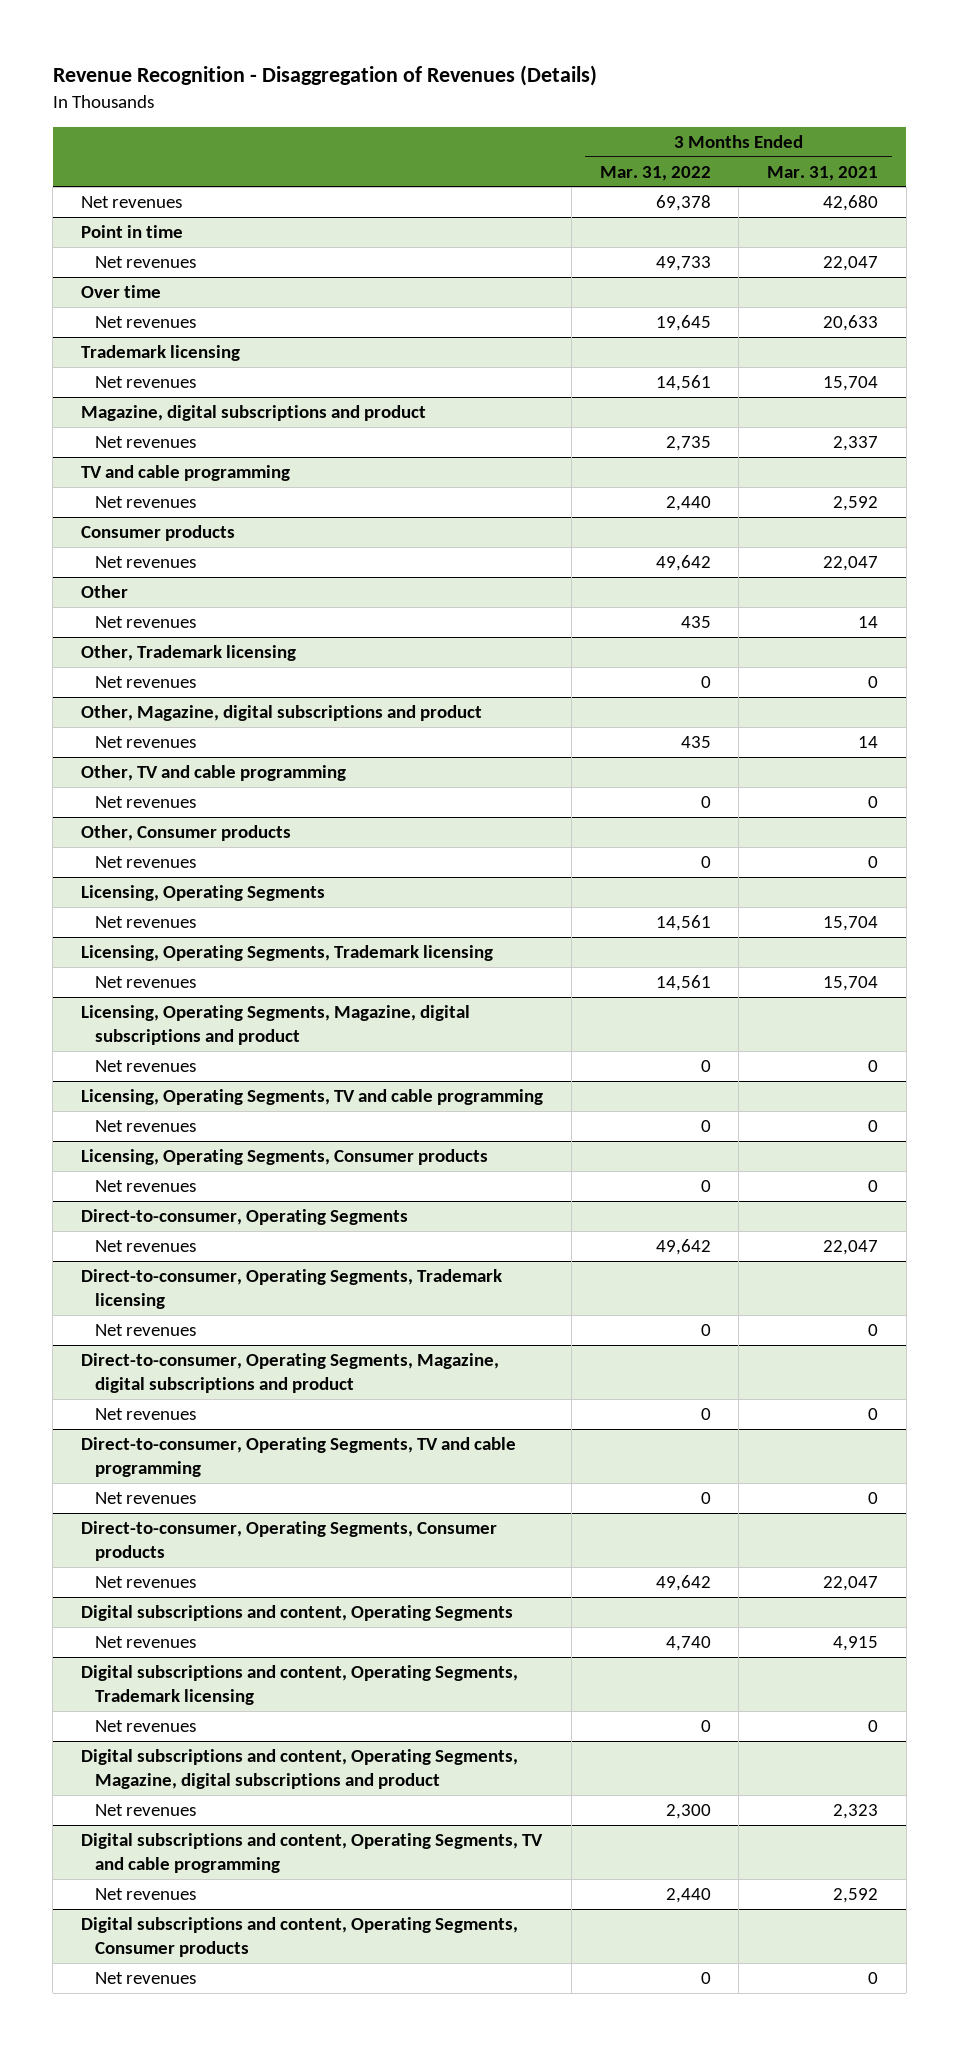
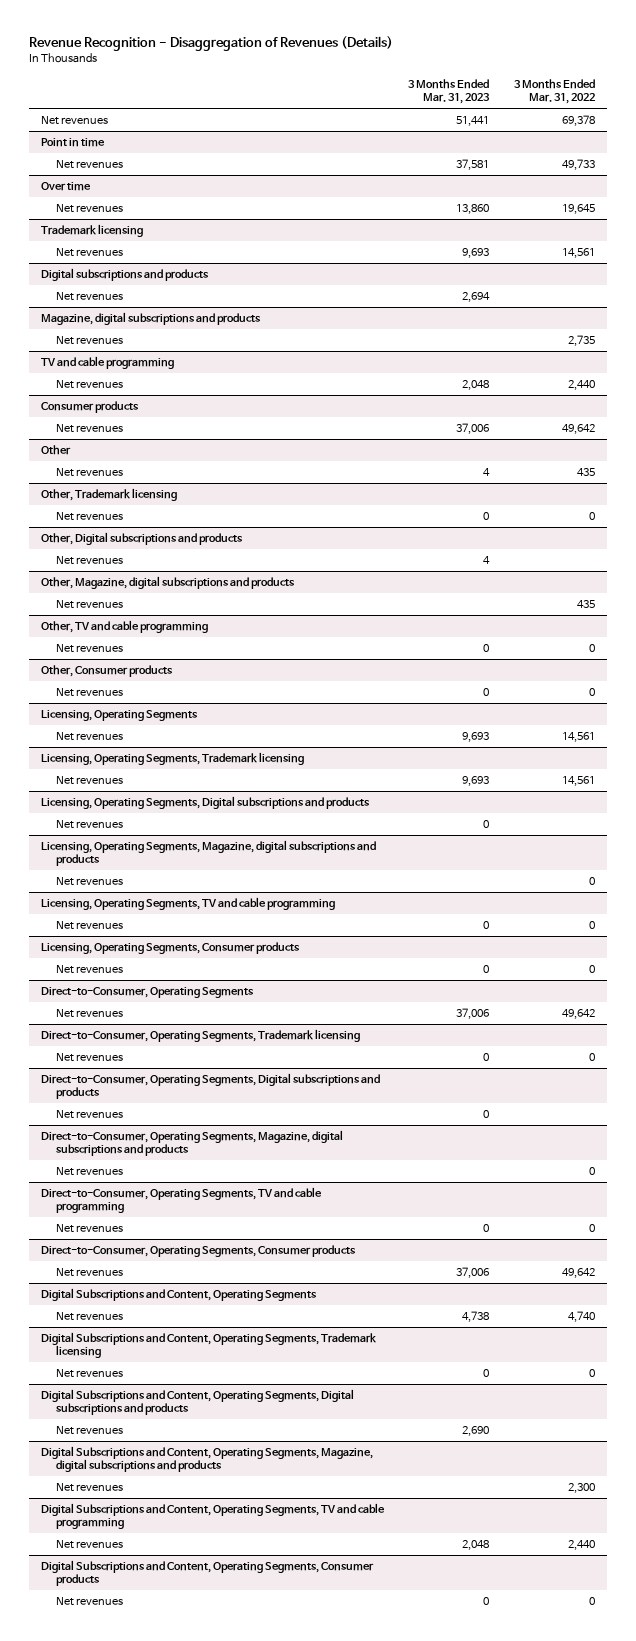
- | 3 Months Ended Mar. 31, 2022 | 3 Months Ended Mar. 31, 2021
+ | 3 Months Ended Mar. 31, 2023 | 3 Months Ended Mar. 31, 2022
- Magazine, digital subscriptions and product
+ Digital subscriptions and products
+ Net revenues | 2,694 |
+ Magazine, digital subscriptions and products
- Other, Magazine, digital subscriptions and product
+ Other, Digital subscriptions and products
+ Net revenues | 4 |
+ Other, Magazine, digital subscriptions and products
- Licensing, Operating Segments, Magazine, digital subscriptions and product
+ Licensing, Operating Segments, Digital subscriptions and products
+ Net revenues | 0 |
+ Licensing, Operating Segments, Magazine, digital subscriptions and products
- Direct-to-consumer, Operating Segments
+ Direct-to-Consumer, Operating Segments
- Direct-to-consumer, Operating Segments, Trademark licensing
+ Direct-to-Consumer, Operating Segments, Trademark licensing
- Direct-to-consumer, Operating Segments, Magazine, digital subscriptions and product
+ Direct-to-Consumer, Operating Segments, Digital subscriptions and products
+ Net revenues | 0 |
+ Direct-to-Consumer, Operating Segments, Magazine, digital subscriptions and products
- Direct-to-consumer, Operating Segments, TV and cable programming
+ Direct-to-Consumer, Operating Segments, TV and cable programming
- Direct-to-consumer, Operating Segments, Consumer products
+ Direct-to-Consumer, Operating Segments, Consumer products
- Digital subscriptions and content, Operating Segments
+ Digital Subscriptions and Content, Operating Segments
- Digital subscriptions and content, Operating Segments, Trademark licensing
+ Digital Subscriptions and Content, Operating Segments, Trademark licensing
- Digital subscriptions and content, Operating Segments, Magazine, digital subscriptions and product
+ Digital Subscriptions and Content, Operating Segments, Digital subscriptions and products
+ Net revenues | 2,690 |
+ Digital Subscriptions and Content, Operating Segments, Magazine, digital subscriptions and products
- Digital subscriptions and content, Operating Segments, TV and cable programming
+ Digital Subscriptions and Content, Operating Segments, TV and cable programming
- Digital subscriptions and content, Operating Segments, Consumer products
+ Digital Subscriptions and Content, Operating Segments, Consumer products

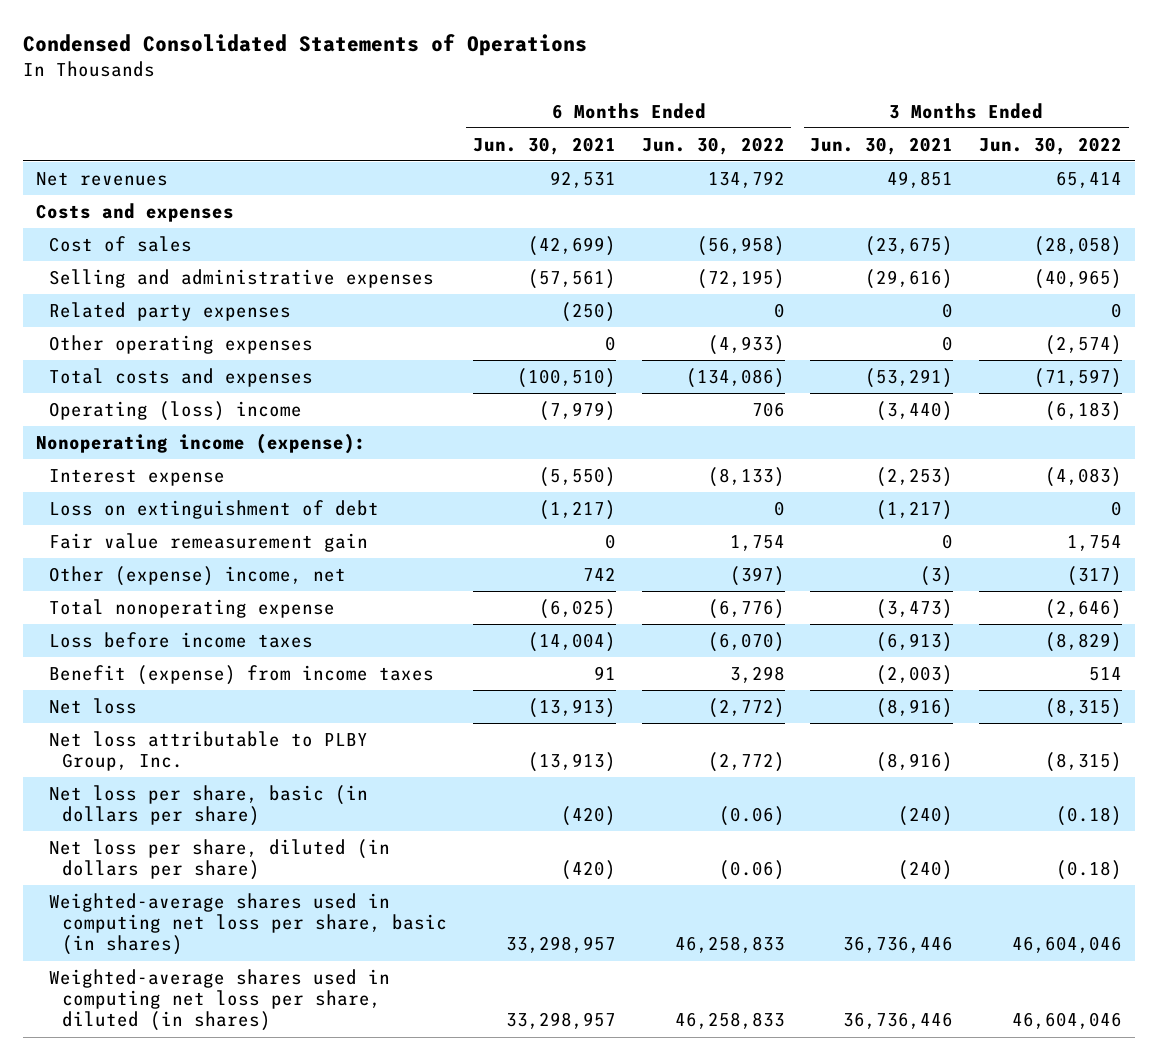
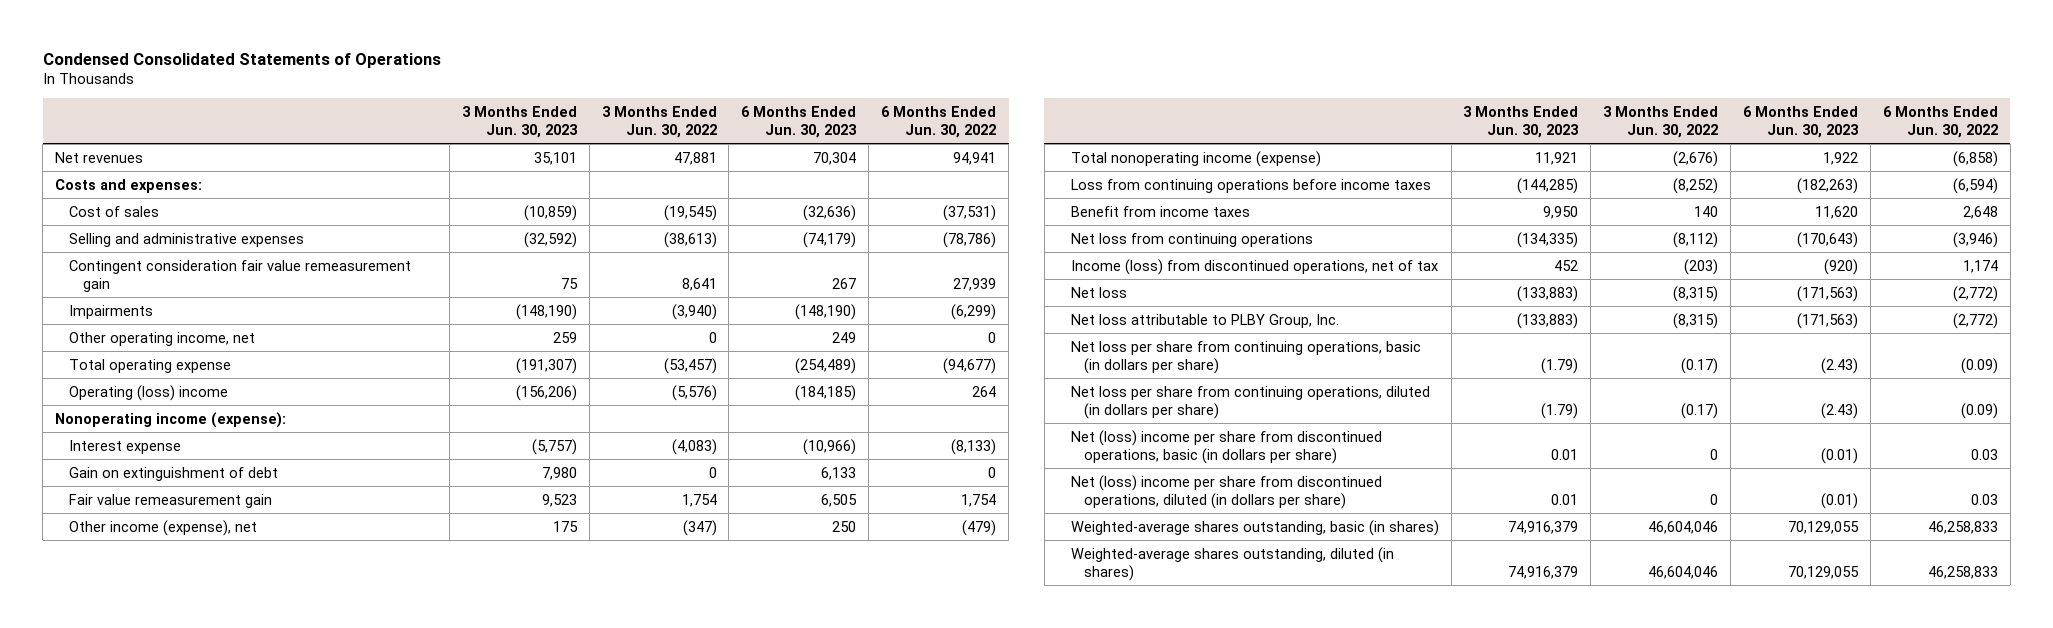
- | 6 Months Ended Jun. 30, 2021 | 6 Months Ended Jun. 30, 2022 | 3 Months Ended Jun. 30, 2021 | 3 Months Ended Jun. 30, 2022
+ | 3 Months Ended Jun. 30, 2023 | 3 Months Ended Jun. 30, 2022 | 6 Months Ended Jun. 30, 2023 | 6 Months Ended Jun. 30, 2022
- Net revenues | 92,531 | 134,792 | 49,851 | 65,414
- Costs and expenses
- Cost of sales | (42,699) | (56,958) | (23,675) | (28,058)
- Selling and administrative expenses | (57,561) | (72,195) | (29,616) | (40,965)
- Related party expenses | (250) | 0 | 0 | 0
- Other operating expenses | 0 | (4,933) | 0 | (2,574)
- Total costs and expenses | (100,510) | (134,086) | (53,291) | (71,597)
- Operating (loss) income | (7,979) | 706 | (3,440) | (6,183)
+ Net revenues | 35,101 | 47,881 | 70,304 | 94,941
+ Costs and expenses:
+ Cost of sales | (10,859) | (19,545) | (32,636) | (37,531)
+ Selling and administrative expenses | (32,592) | (38,613) | (74,179) | (78,786)
+ Contingent consideration fair value remeasurement gain | 75 | 8,641 | 267 | 27,939
+ Impairments | (148,190) | (3,940) | (148,190) | (6,299)
+ Other operating income, net | 259 | 0 | 249 | 0
+ Total operating expense | (191,307) | (53,457) | (254,489) | (94,677)
+ Operating (loss) income | (156,206) | (5,576) | (184,185) | 264
- Loss on extinguishment of debt | (1,217) | 0 | (1,217) | 0
+ Gain on extinguishment of debt | 7,980 | 0 | 6,133 | 0
- Other (expense) income, net | 742 | (397) | (3) | (317)
- Total nonoperating expense | (6,025) | (6,776) | (3,473) | (2,646)
- Loss before income taxes | (14,004) | (6,070) | (6,913) | (8,829)
- Benefit (expense) from income taxes | 91 | 3,298 | (2,003) | 514
+ Other income (expense), net | 175 | (347) | 250 | (479)
+ Total nonoperating income (expense) | 11,921 | (2,676) | 1,922 | (6,858)
+ Loss from continuing operations before income taxes | (144,285) | (8,252) | (182,263) | (6,594)
+ Benefit from income taxes | 9,950 | 140 | 11,620 | 2,648
+ Net loss from continuing operations | (134,335) | (8,112) | (170,643) | (3,946)
+ Income (loss) from discontinued operations, net of tax | 452 | (203) | (920) | 1,174
- Net loss per share, basic (in dollars per share) | (420) | (0.06) | (240) | (0.18)
- Net loss per share, diluted (in dollars per share) | (420) | (0.06) | (240) | (0.18)
- Weighted-average shares used in computing net loss per share, basic (in shares) | 33,298,957 | 46,258,833 | 36,736,446 | 46,604,046
- Weighted-average shares used in computing net loss per share, diluted (in shares) | 33,298,957 | 46,258,833 | 36,736,446 | 46,604,046
+ Net loss per share from continuing operations, basic (in dollars per share) | (1.79) | (0.17) | (2.43) | (0.09)
+ Net loss per share from continuing operations, diluted (in dollars per share) | (1.79) | (0.17) | (2.43) | (0.09)
+ Net (loss) income per share from discontinued operations, basic (in dollars per share) | 0.01 | 0 | (0.01) | 0.03
+ Net (loss) income per share from discontinued operations, diluted (in dollars per share) | 0.01 | 0 | (0.01) | 0.03
+ Weighted-average shares outstanding, basic (in shares) | 74,916,379 | 46,604,046 | 70,129,055 | 46,258,833
+ Weighted-average shares outstanding, diluted (in shares) | 74,916,379 | 46,604,046 | 70,129,055 | 46,258,833

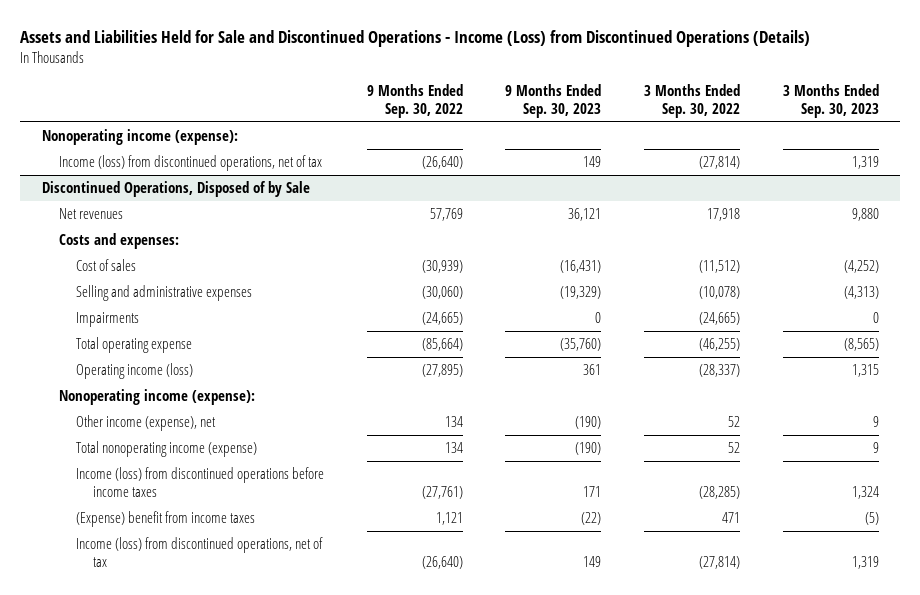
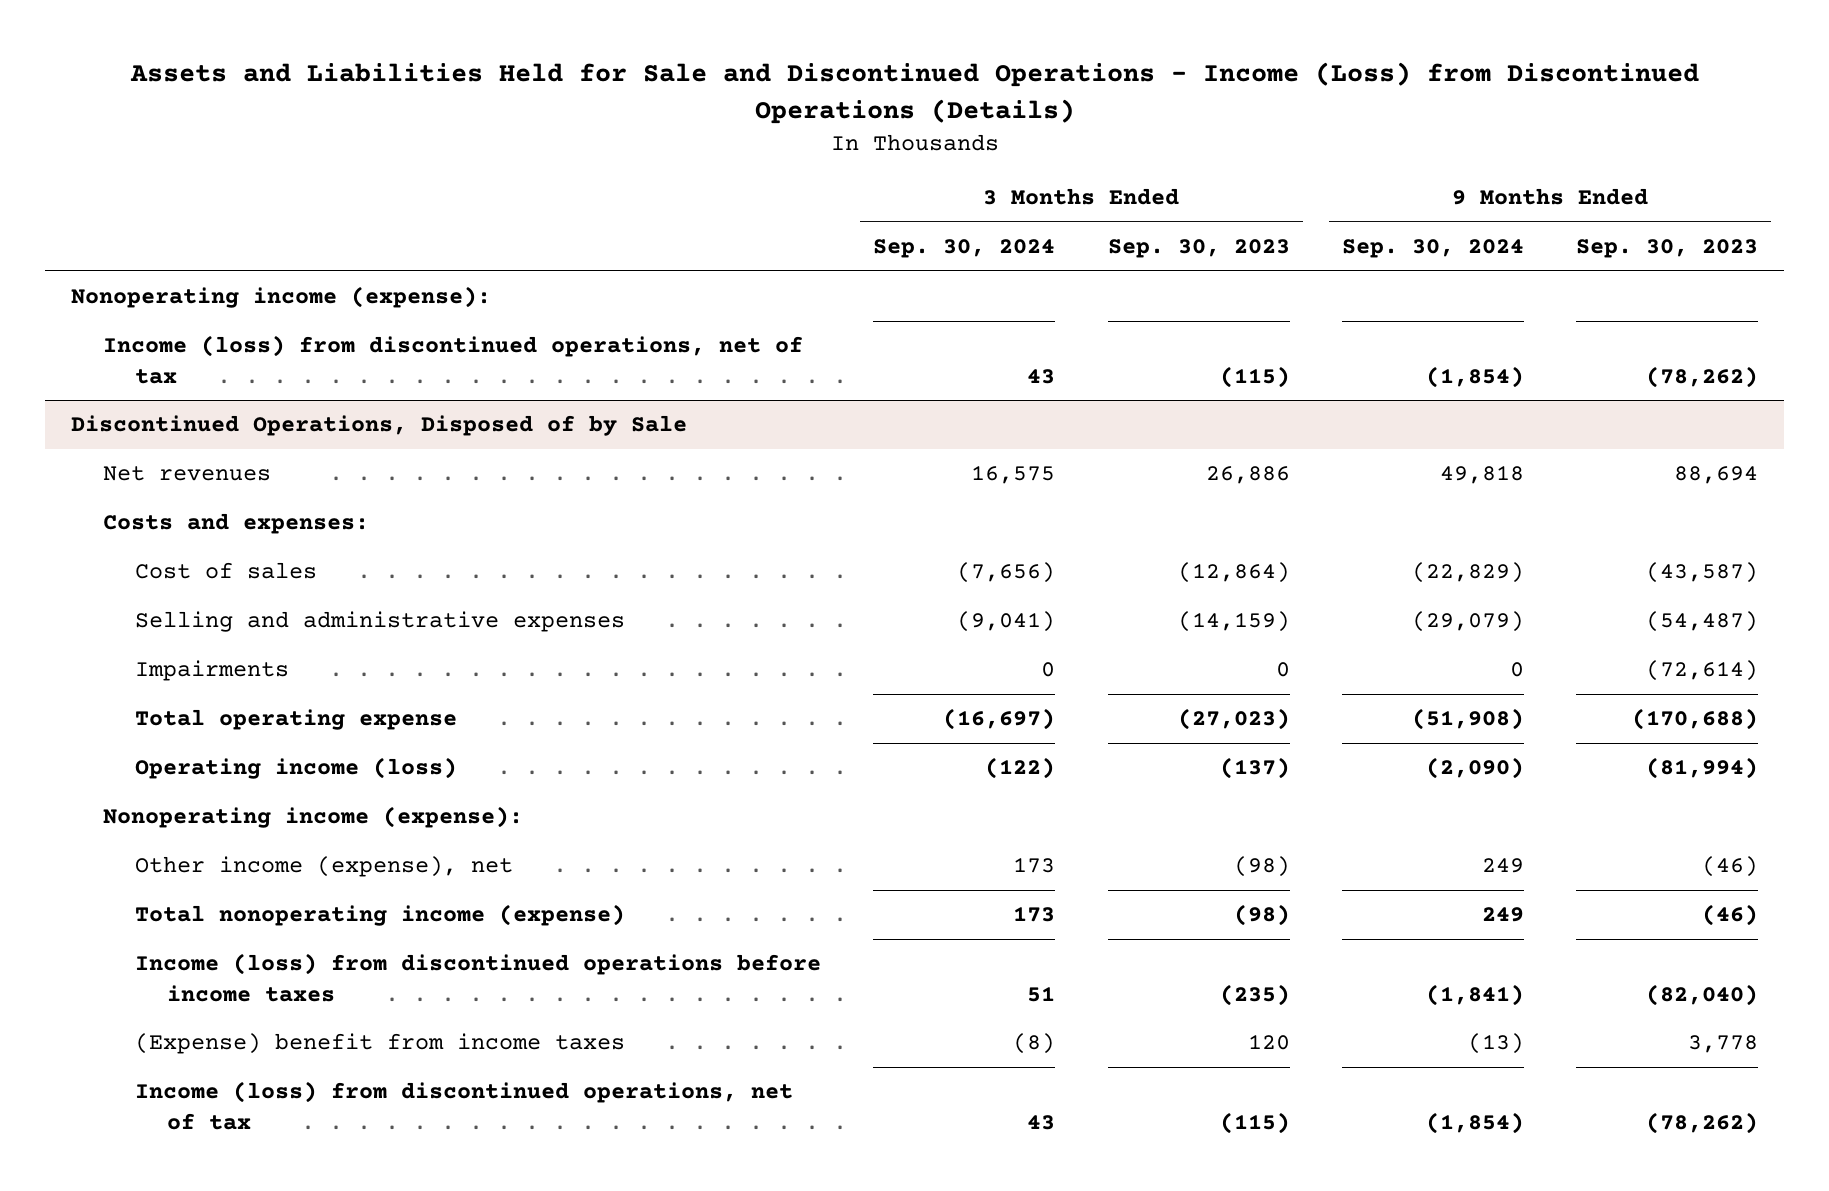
- | 9 Months Ended Sep. 30, 2022 | 9 Months Ended Sep. 30, 2023 | 3 Months Ended Sep. 30, 2022 | 3 Months Ended Sep. 30, 2023
+ | 3 Months Ended Sep. 30, 2024 | 3 Months Ended Sep. 30, 2023 | 9 Months Ended Sep. 30, 2024 | 9 Months Ended Sep. 30, 2023
- Income (loss) from discontinued operations, net of tax | (26,640) | 149 | (27,814) | 1,319
+ Income (loss) from discontinued operations, net of tax | 43 | (115) | (1,854) | (78,262)
@ Discontinued Operations, Disposed of by Sale
- Net revenues | 57,769 | 36,121 | 17,918 | 9,880
+ Net revenues | 16,575 | 26,886 | 49,818 | 88,694
- Cost of sales | (30,939) | (16,431) | (11,512) | (4,252)
- Selling and administrative expenses | (30,060) | (19,329) | (10,078) | (4,313)
- Impairments | (24,665) | 0 | (24,665) | 0
- Total operating expense | (85,664) | (35,760) | (46,255) | (8,565)
- Operating income (loss) | (27,895) | 361 | (28,337) | 1,315
+ Cost of sales | (7,656) | (12,864) | (22,829) | (43,587)
+ Selling and administrative expenses | (9,041) | (14,159) | (29,079) | (54,487)
+ Impairments | 0 | 0 | 0 | (72,614)
+ Total operating expense | (16,697) | (27,023) | (51,908) | (170,688)
+ Operating income (loss) | (122) | (137) | (2,090) | (81,994)
- Other income (expense), net | 134 | (190) | 52 | 9
- Total nonoperating income (expense) | 134 | (190) | 52 | 9
- Income (loss) from discontinued operations before income taxes | (27,761) | 171 | (28,285) | 1,324
- (Expense) benefit from income taxes | 1,121 | (22) | 471 | (5)
- Income (loss) from discontinued operations, net of tax | (26,640) | 149 | (27,814) | 1,319
+ Other income (expense), net | 173 | (98) | 249 | (46)
+ Total nonoperating income (expense) | 173 | (98) | 249 | (46)
+ Income (loss) from discontinued operations before income taxes | 51 | (235) | (1,841) | (82,040)
+ (Expense) benefit from income taxes | (8) | 120 | (13) | 3,778
+ Income (loss) from discontinued operations, net of tax | 43 | (115) | (1,854) | (78,262)

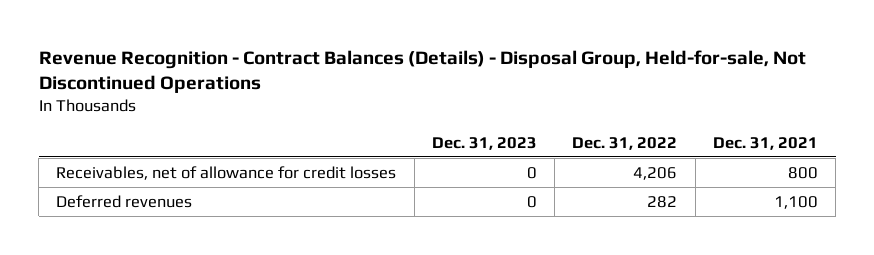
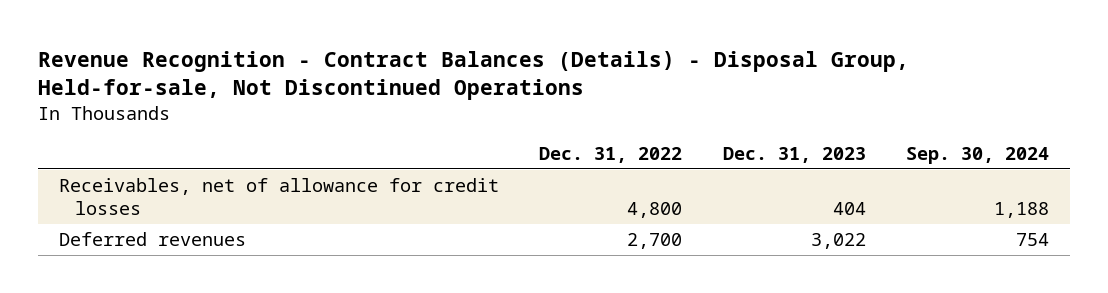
- | Dec. 31, 2023 | Dec. 31, 2022 | Dec. 31, 2021
+ | Dec. 31, 2022 | Dec. 31, 2023 | Sep. 30, 2024
- Receivables, net of allowance for credit losses | 0 | 4,206 | 800
- Deferred revenues | 0 | 282 | 1,100
+ Receivables, net of allowance for credit losses | 4,800 | 404 | 1,188
+ Deferred revenues | 2,700 | 3,022 | 754

